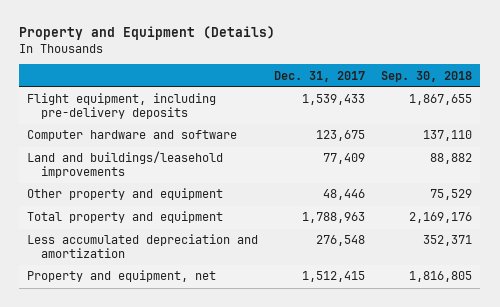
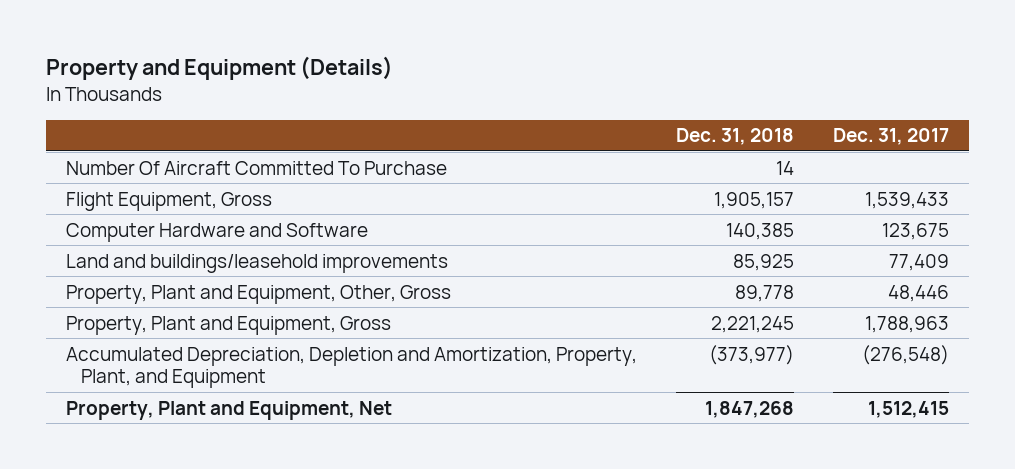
- | Dec. 31, 2017 | Sep. 30, 2018
+ | Dec. 31, 2018 | Dec. 31, 2017
- Flight equipment, including pre-delivery deposits | 1,539,433 | 1,867,655
- Computer hardware and software | 123,675 | 137,110
+ Number Of Aircraft Committed To Purchase | 14 |
+ Flight Equipment, Gross | 1,905,157 | 1,539,433
+ Computer Hardware and Software | 140,385 | 123,675
- Other property and equipment | 48,446 | 75,529
- Total property and equipment | 1,788,963 | 2,169,176
- Less accumulated depreciation and amortization | 276,548 | 352,371
- Property and equipment, net | 1,512,415 | 1,816,805
+ Property, Plant and Equipment, Other, Gross | 89,778 | 48,446
+ Property, Plant and Equipment, Gross | 2,221,245 | 1,788,963
+ Accumulated Depreciation, Depletion and Amortization, Property, Plant, and Equipment | (373,977) | (276,548)
+ Property, Plant and Equipment, Net | 1,847,268 | 1,512,415

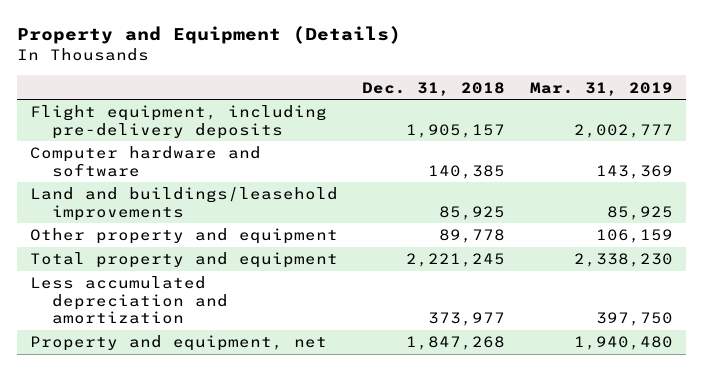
- | Dec. 31, 2018 | Dec. 31, 2017
+ | Dec. 31, 2018 | Mar. 31, 2019
- Number Of Aircraft Committed To Purchase | 14 |
- Flight Equipment, Gross | 1,905,157 | 1,539,433
- Computer Hardware and Software | 140,385 | 123,675
+ Flight equipment, including pre-delivery deposits | 1,905,157 | 2,002,777
+ Computer hardware and software | 140,385 | 143,369
- Property, Plant and Equipment, Other, Gross | 89,778 | 48,446
- Property, Plant and Equipment, Gross | 2,221,245 | 1,788,963
- Accumulated Depreciation, Depletion and Amortization, Property, Plant, and Equipment | (373,977) | (276,548)
- Property, Plant and Equipment, Net | 1,847,268 | 1,512,415
+ Other property and equipment | 89,778 | 106,159
+ Total property and equipment | 2,221,245 | 2,338,230
+ Less accumulated depreciation and amortization | 373,977 | 397,750
+ Property and equipment, net | 1,847,268 | 1,940,480

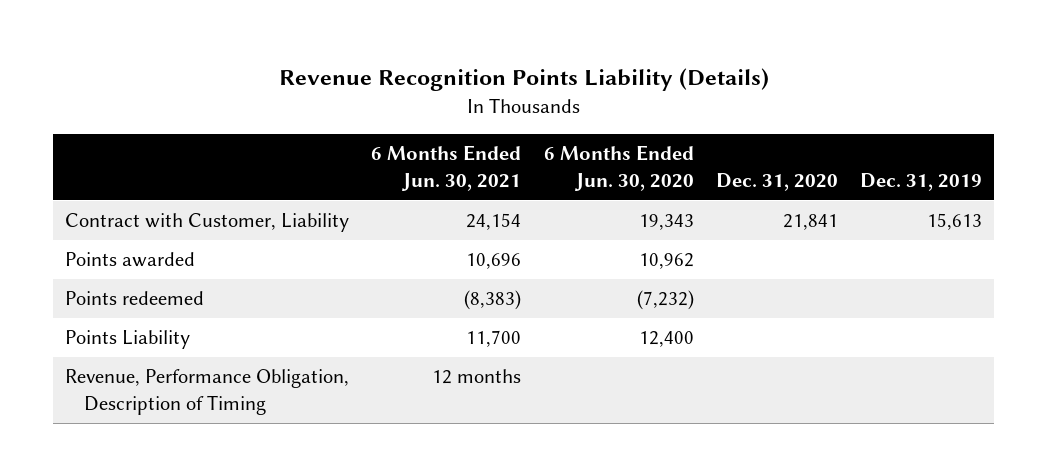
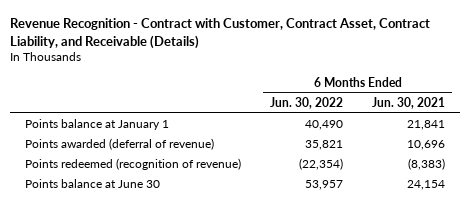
- Revenue Recognition Points Liability (Details)
+ Revenue Recognition - Contract with Customer, Contract Asset, Contract Liability, and Receivable (Details)
- | 6 Months Ended Jun. 30, 2021 | 6 Months Ended Jun. 30, 2020 | Dec. 31, 2020 | Dec. 31, 2019
+ | 6 Months Ended Jun. 30, 2022 | 6 Months Ended Jun. 30, 2021
- Contract with Customer, Liability | 24,154 | 19,343 | 21,841 | 15,613
- Points awarded | 10,696 | 10,962 | |
- Points redeemed | (8,383) | (7,232) | |
- Points Liability | 11,700 | 12,400 | |
- Revenue, Performance Obligation, Description of Timing | 12 months | | |
+ Points balance at January 1 | 40,490 | 21,841
+ Points awarded (deferral of revenue) | 35,821 | 10,696
+ Points redeemed (recognition of revenue) | (22,354) | (8,383)
+ Points balance at June 30 | 53,957 | 24,154

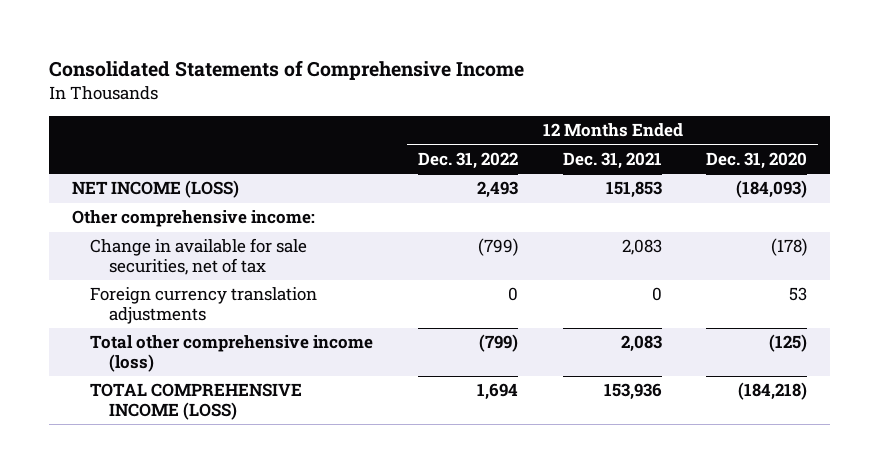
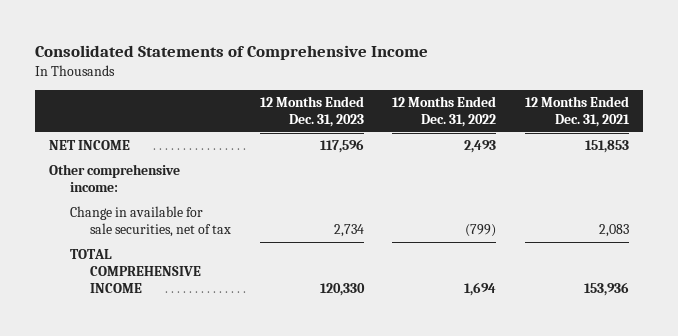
- | 12 Months Ended Dec. 31, 2022 | 12 Months Ended Dec. 31, 2021 | 12 Months Ended Dec. 31, 2020
+ | 12 Months Ended Dec. 31, 2023 | 12 Months Ended Dec. 31, 2022 | 12 Months Ended Dec. 31, 2021
- NET INCOME (LOSS) | 2,493 | 151,853 | (184,093)
+ NET INCOME | 117,596 | 2,493 | 151,853
- Foreign currency translation adjustments | 0 | 0 | 53
- Total other comprehensive income (loss) | (799) | 2,083 | (125)
- TOTAL COMPREHENSIVE INCOME (LOSS) | 1,694 | 153,936 | (184,218)
+ TOTAL COMPREHENSIVE INCOME | 120,330 | 1,694 | 153,936

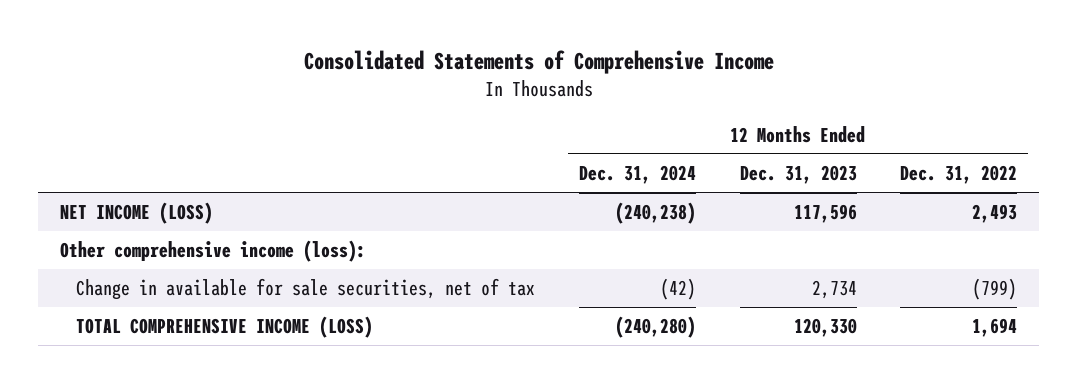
- | 12 Months Ended Dec. 31, 2023 | 12 Months Ended Dec. 31, 2022 | 12 Months Ended Dec. 31, 2021
+ | 12 Months Ended Dec. 31, 2024 | 12 Months Ended Dec. 31, 2023 | 12 Months Ended Dec. 31, 2022
- NET INCOME | 117,596 | 2,493 | 151,853
- Other comprehensive income:
+ NET INCOME (LOSS) | (240,238) | 117,596 | 2,493
+ Other comprehensive income (loss):
- TOTAL COMPREHENSIVE INCOME | 120,330 | 1,694 | 153,936
+ TOTAL COMPREHENSIVE INCOME (LOSS) | (240,280) | 120,330 | 1,694

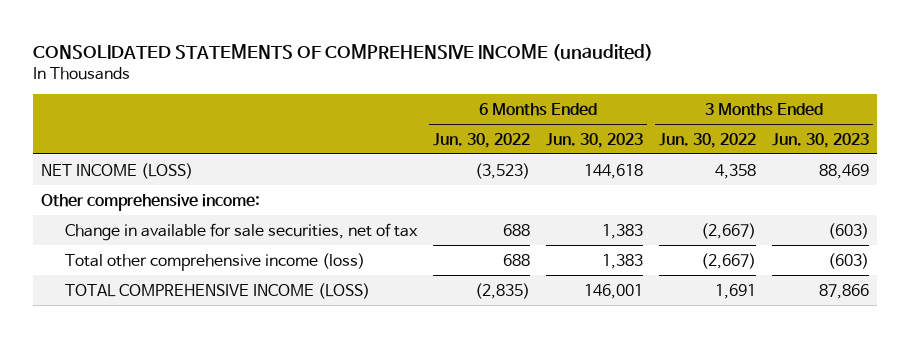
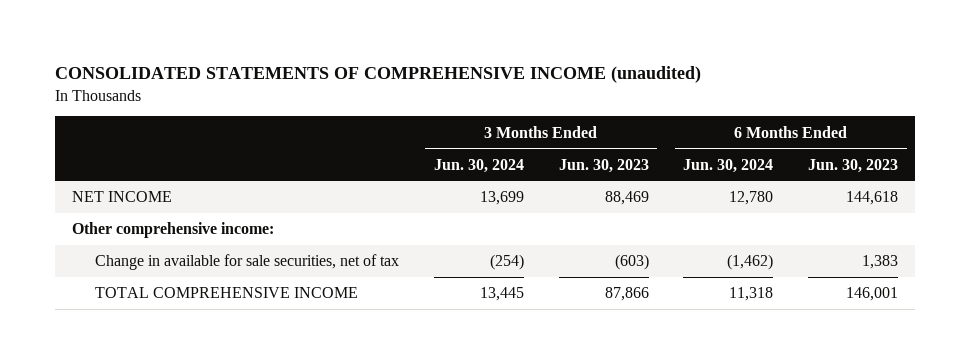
- | 6 Months Ended Jun. 30, 2022 | 6 Months Ended Jun. 30, 2023 | 3 Months Ended Jun. 30, 2022 | 3 Months Ended Jun. 30, 2023
+ | 3 Months Ended Jun. 30, 2024 | 3 Months Ended Jun. 30, 2023 | 6 Months Ended Jun. 30, 2024 | 6 Months Ended Jun. 30, 2023
- NET INCOME (LOSS) | (3,523) | 144,618 | 4,358 | 88,469
+ NET INCOME | 13,699 | 88,469 | 12,780 | 144,618
- Total other comprehensive income (loss) | 688 | 1,383 | (2,667) | (603)
- TOTAL COMPREHENSIVE INCOME (LOSS) | (2,835) | 146,001 | 1,691 | 87,866
+ TOTAL COMPREHENSIVE INCOME | 13,445 | 87,866 | 11,318 | 146,001

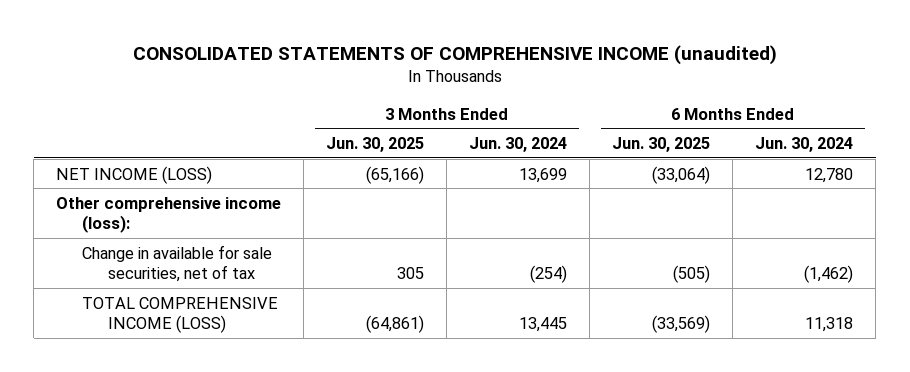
- | 3 Months Ended Jun. 30, 2024 | 3 Months Ended Jun. 30, 2023 | 6 Months Ended Jun. 30, 2024 | 6 Months Ended Jun. 30, 2023
+ | 3 Months Ended Jun. 30, 2025 | 3 Months Ended Jun. 30, 2024 | 6 Months Ended Jun. 30, 2025 | 6 Months Ended Jun. 30, 2024
- NET INCOME | 13,699 | 88,469 | 12,780 | 144,618
- Other comprehensive income:
+ NET INCOME (LOSS) | (65,166) | 13,699 | (33,064) | 12,780
+ Other comprehensive income (loss):
- TOTAL COMPREHENSIVE INCOME | 13,445 | 87,866 | 11,318 | 146,001
+ TOTAL COMPREHENSIVE INCOME (LOSS) | (64,861) | 13,445 | (33,569) | 11,318

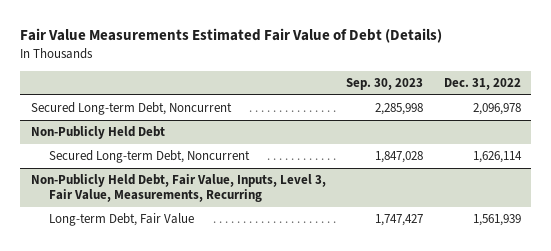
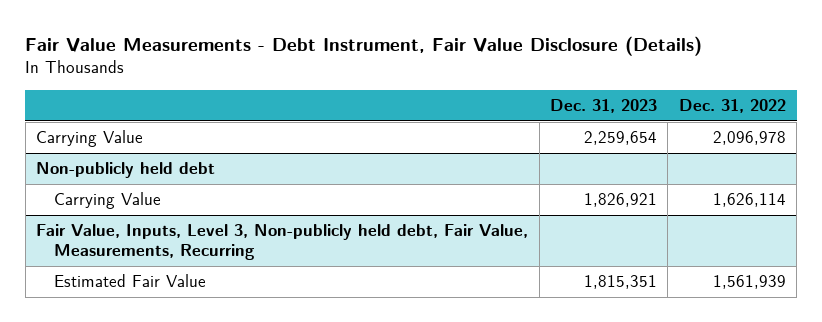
- Fair Value Measurements Estimated Fair Value of Debt (Details)
+ Fair Value Measurements - Debt Instrument, Fair Value Disclosure (Details)
- | Sep. 30, 2023 | Dec. 31, 2022
+ | Dec. 31, 2023 | Dec. 31, 2022
- Secured Long-term Debt, Noncurrent | 2,285,998 | 2,096,978
- Non-Publicly Held Debt
- Secured Long-term Debt, Noncurrent | 1,847,028 | 1,626,114
- Non-Publicly Held Debt, Fair Value, Inputs, Level 3, Fair Value, Measurements, Recurring
- Long-term Debt, Fair Value | 1,747,427 | 1,561,939
+ Carrying Value | 2,259,654 | 2,096,978
+ Non-publicly held debt
+ Carrying Value | 1,826,921 | 1,626,114
+ Fair Value, Inputs, Level 3, Non-publicly held debt, Fair Value, Measurements, Recurring
+ Estimated Fair Value | 1,815,351 | 1,561,939

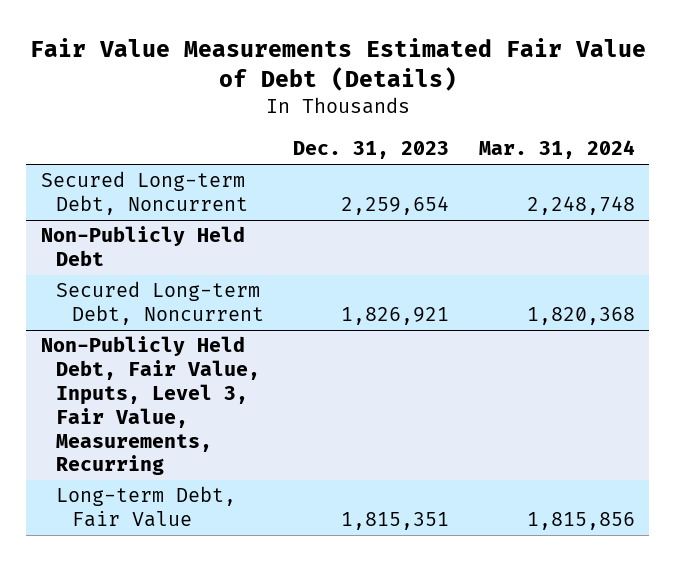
- Fair Value Measurements - Debt Instrument, Fair Value Disclosure (Details)
+ Fair Value Measurements Estimated Fair Value of Debt (Details)
- | Dec. 31, 2023 | Dec. 31, 2022
+ | Dec. 31, 2023 | Mar. 31, 2024
- Carrying Value | 2,259,654 | 2,096,978
- Non-publicly held debt
- Carrying Value | 1,826,921 | 1,626,114
- Fair Value, Inputs, Level 3, Non-publicly held debt, Fair Value, Measurements, Recurring
- Estimated Fair Value | 1,815,351 | 1,561,939
+ Secured Long-term Debt, Noncurrent | 2,259,654 | 2,248,748
+ Non-Publicly Held Debt
+ Secured Long-term Debt, Noncurrent | 1,826,921 | 1,820,368
+ Non-Publicly Held Debt, Fair Value, Inputs, Level 3, Fair Value, Measurements, Recurring
+ Long-term Debt, Fair Value | 1,815,351 | 1,815,856

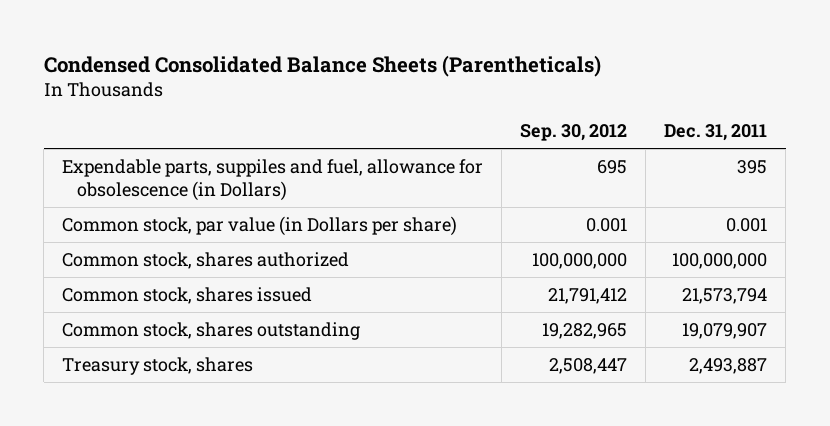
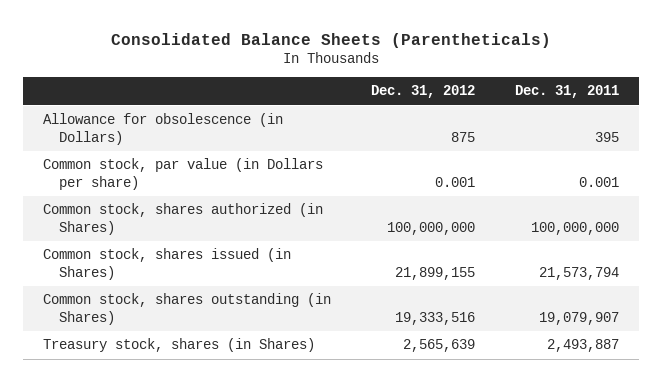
- Condensed Consolidated Balance Sheets (Parentheticals)
+ Consolidated Balance Sheets (Parentheticals)
- | Sep. 30, 2012 | Dec. 31, 2011
+ | Dec. 31, 2012 | Dec. 31, 2011
- Expendable parts, suppiles and fuel, allowance for obsolescence (in Dollars) | 695 | 395
+ Allowance for obsolescence (in Dollars) | 875 | 395
- Common stock, shares authorized | 100,000,000 | 100,000,000
- Common stock, shares issued | 21,791,412 | 21,573,794
- Common stock, shares outstanding | 19,282,965 | 19,079,907
- Treasury stock, shares | 2,508,447 | 2,493,887
+ Common stock, shares authorized (in Shares) | 100,000,000 | 100,000,000
+ Common stock, shares issued (in Shares) | 21,899,155 | 21,573,794
+ Common stock, shares outstanding (in Shares) | 19,333,516 | 19,079,907
+ Treasury stock, shares (in Shares) | 2,565,639 | 2,493,887

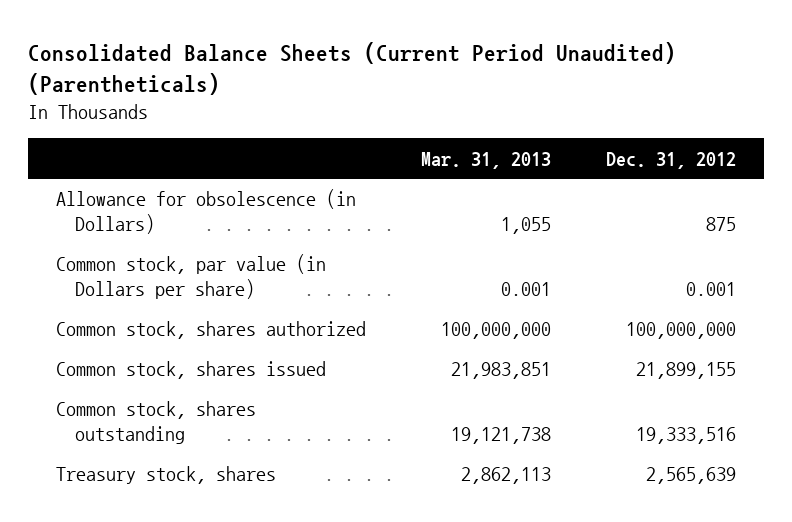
- Consolidated Balance Sheets (Parentheticals)
+ Consolidated Balance Sheets (Current Period Unaudited) (Parentheticals)
- | Dec. 31, 2012 | Dec. 31, 2011
+ | Mar. 31, 2013 | Dec. 31, 2012
- Common stock, shares authorized (in Shares) | 100,000,000 | 100,000,000
- Common stock, shares issued (in Shares) | 21,899,155 | 21,573,794
- Common stock, shares outstanding (in Shares) | 19,333,516 | 19,079,907
- Treasury stock, shares (in Shares) | 2,565,639 | 2,493,887
+ Common stock, shares authorized | 100,000,000 | 100,000,000
+ Common stock, shares issued | 21,983,851 | 21,899,155
+ Common stock, shares outstanding | 19,121,738 | 19,333,516
+ Treasury stock, shares | 2,862,113 | 2,565,639

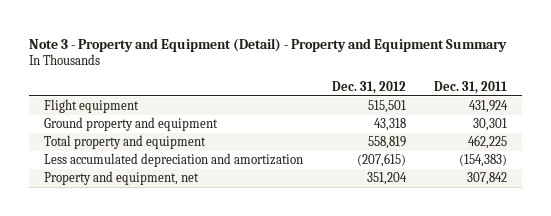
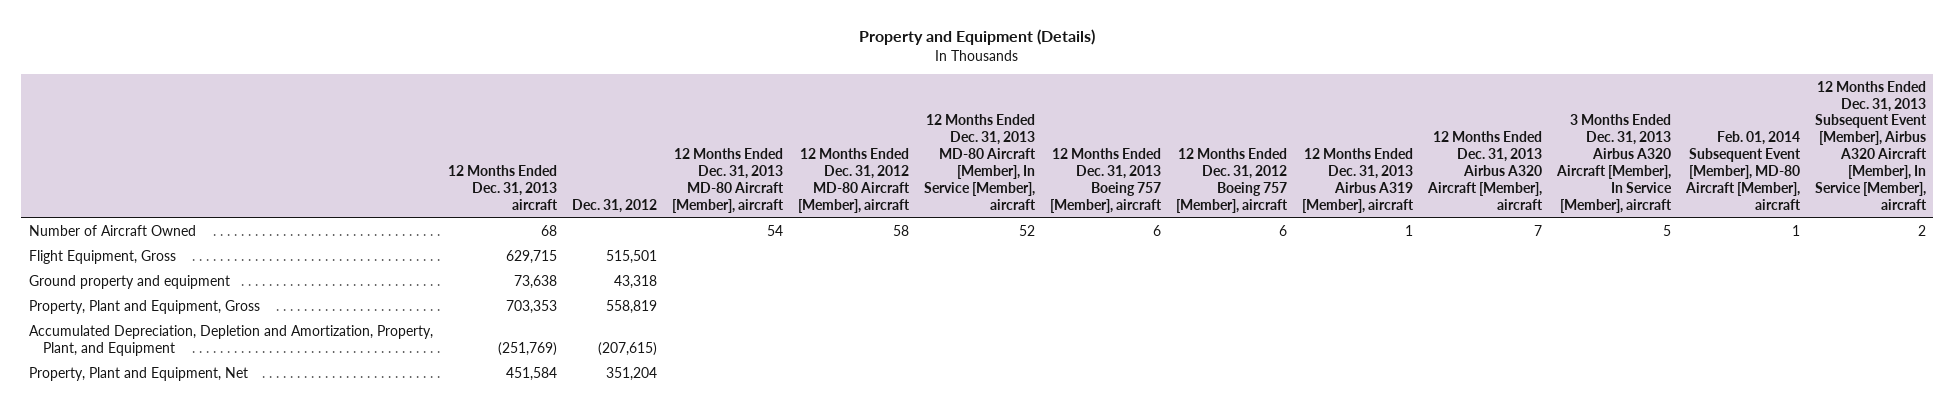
- Note 3 - Property and Equipment (Detail) - Property and Equipment Summary
+ Property and Equipment (Details)
- | Dec. 31, 2012 | Dec. 31, 2011
+ | 12 Months Ended Dec. 31, 2013 aircraft | Dec. 31, 2012 | 12 Months Ended Dec. 31, 2013 MD-80 Aircraft [Member], aircraft | 12 Months Ended Dec. 31, 2012 MD-80 Aircraft [Member], aircraft | 12 Months Ended Dec. 31, 2013 MD-80 Aircraft [Member], In Service [Member], aircraft | 12 Months Ended Dec. 31, 2013 Boeing 757 [Member], aircraft | 12 Months Ended Dec. 31, 2012 Boeing 757 [Member], aircraft | 12 Months Ended Dec. 31, 2013 Airbus A319 [Member], aircraft | 12 Months Ended Dec. 31, 2013 Airbus A320 Aircraft [Member], aircraft | 3 Months Ended Dec. 31, 2013 Airbus A320 Aircraft [Member], In Service [Member], aircraft | Feb. 01, 2014 Subsequent Event [Member], MD-80 Aircraft [Member], aircraft | 12 Months Ended Dec. 31, 2013 Subsequent Event [Member], Airbus A320 Aircraft [Member], In Service [Member], aircraft
- Flight equipment | 515,501 | 431,924
+ Number of Aircraft Owned | 68 | | 54 | 58 | 52 | 6 | 6 | 1 | 7 | 5 | 1 | 2
+ Flight Equipment, Gross | 629,715 | 515,501 | | | | | | | | | |
- Total property and equipment | 558,819 | 462,225
- Less accumulated depreciation and amortization | (207,615) | (154,383)
- Property and equipment, net | 351,204 | 307,842
+ Property, Plant and Equipment, Gross | 703,353 | 558,819 | | | | | | | | | |
+ Accumulated Depreciation, Depletion and Amortization, Property, Plant, and Equipment | (251,769) | (207,615) | | | | | | | | | |
+ Property, Plant and Equipment, Net | 451,584 | 351,204 | | | | | | | | | |

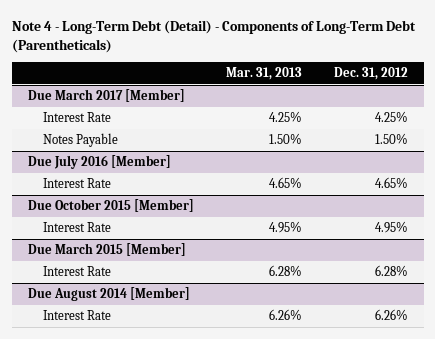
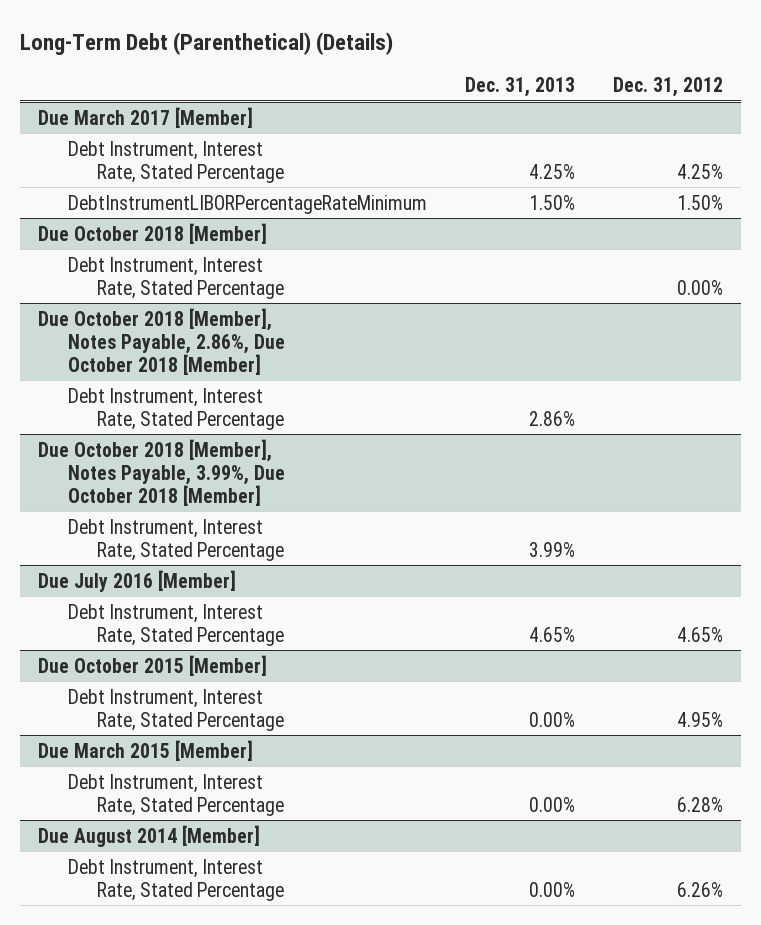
- Note 4 - Long-Term Debt (Detail) - Components of Long-Term Debt (Parentheticals)
+ Long-Term Debt (Parenthetical) (Details)
- | Mar. 31, 2013 | Dec. 31, 2012
+ | Dec. 31, 2013 | Dec. 31, 2012
@ Due March 2017 [Member]
- Interest Rate | 4.25% | 4.25%
- Notes Payable | 1.50% | 1.50%
+ Debt Instrument, Interest Rate, Stated Percentage | 4.25% | 4.25%
+ DebtInstrumentLIBORPercentageRateMinimum | 1.50% | 1.50%
+ Due October 2018 [Member]
+ Debt Instrument, Interest Rate, Stated Percentage | | 0.00%
+ Due October 2018 [Member], Notes Payable, 2.86%, Due October 2018 [Member]
+ Debt Instrument, Interest Rate, Stated Percentage | 2.86% |
+ Due October 2018 [Member], Notes Payable, 3.99%, Due October 2018 [Member]
+ Debt Instrument, Interest Rate, Stated Percentage | 3.99% |
@ Due July 2016 [Member]
- Interest Rate | 4.65% | 4.65%
+ Debt Instrument, Interest Rate, Stated Percentage | 4.65% | 4.65%
@ Due October 2015 [Member]
- Interest Rate | 4.95% | 4.95%
+ Debt Instrument, Interest Rate, Stated Percentage | 0.00% | 4.95%
@ Due March 2015 [Member]
- Interest Rate | 6.28% | 6.28%
+ Debt Instrument, Interest Rate, Stated Percentage | 0.00% | 6.28%
@ Due August 2014 [Member]
- Interest Rate | 6.26% | 6.26%
+ Debt Instrument, Interest Rate, Stated Percentage | 0.00% | 6.26%

